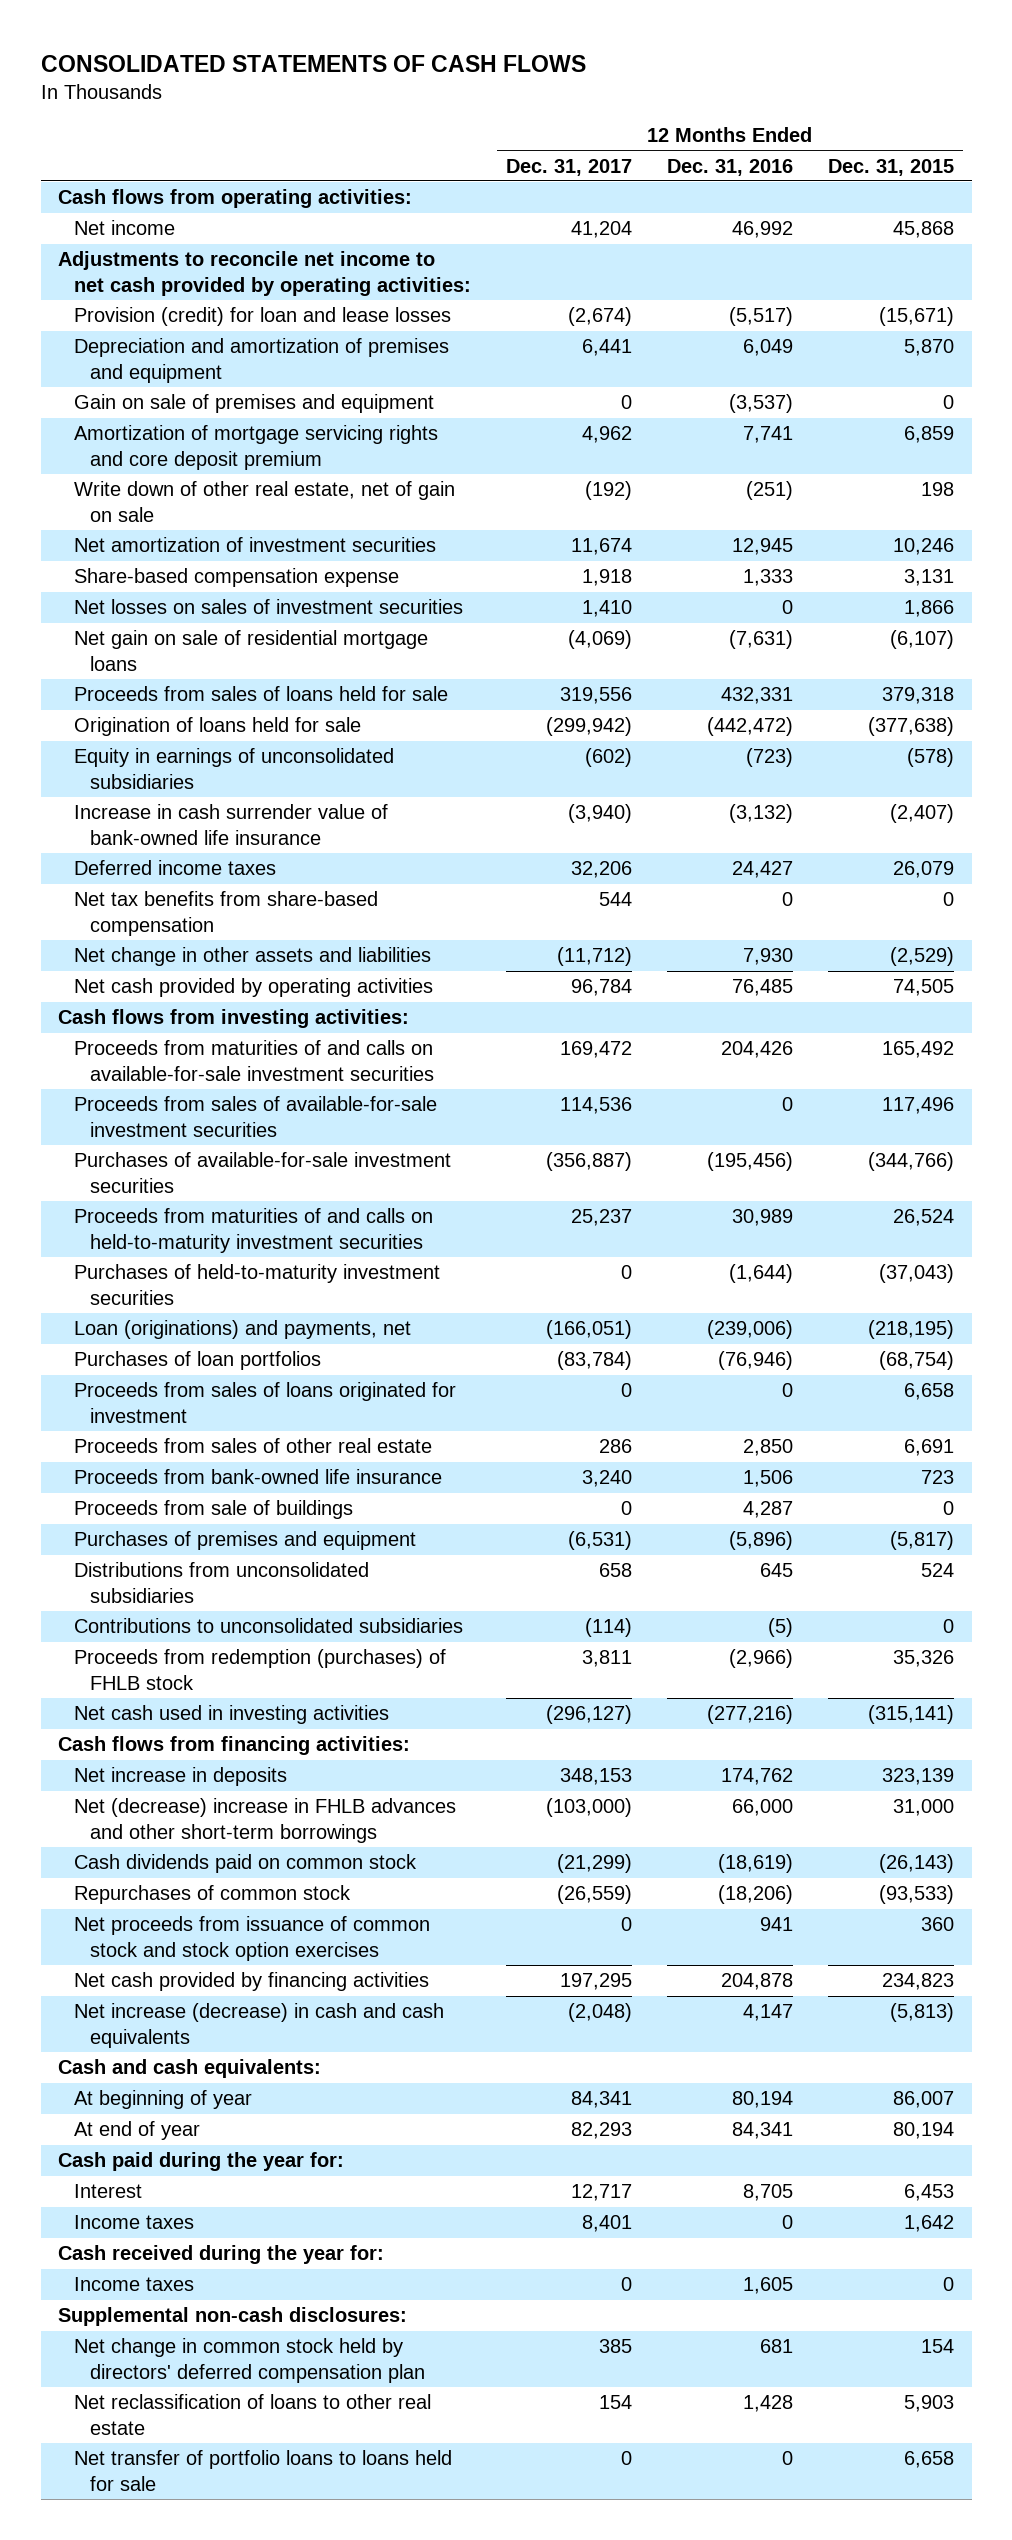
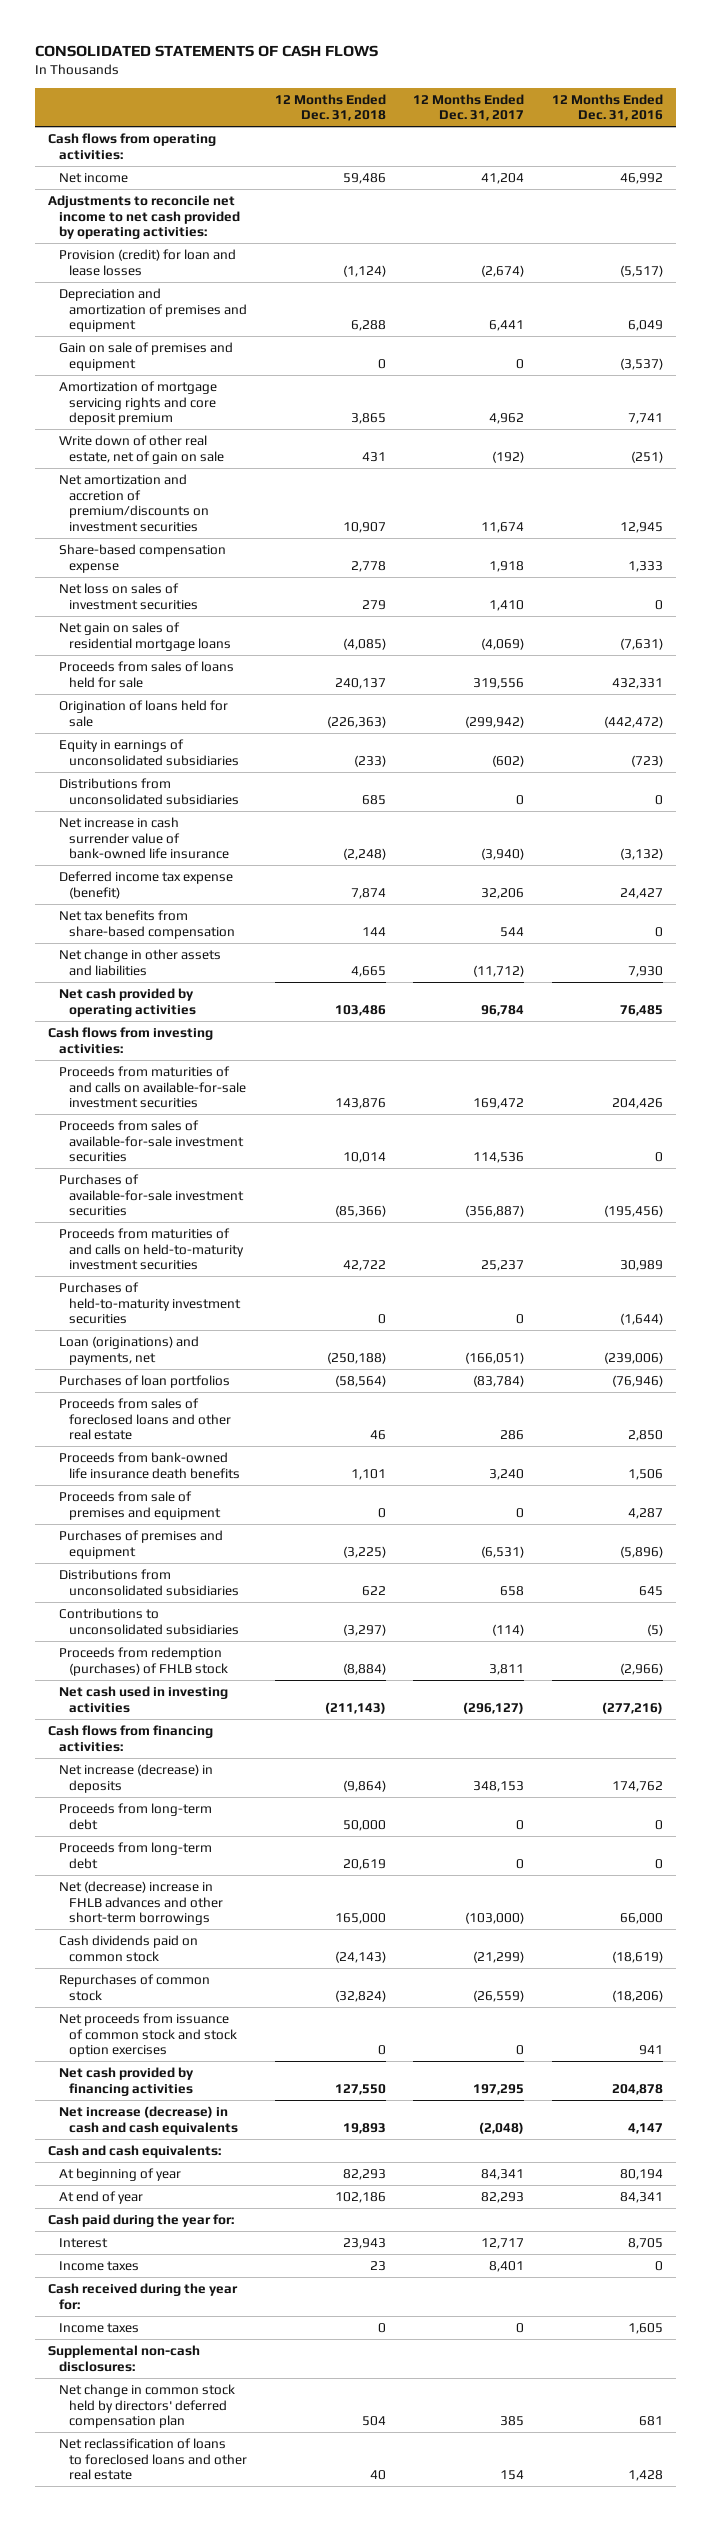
- | 12 Months Ended Dec. 31, 2017 | 12 Months Ended Dec. 31, 2016 | 12 Months Ended Dec. 31, 2015
+ | 12 Months Ended Dec. 31, 2018 | 12 Months Ended Dec. 31, 2017 | 12 Months Ended Dec. 31, 2016
- Net amortization of investment securities | 11,674 | 12,945 | 10,246
+ Net amortization and accretion of premium/discounts on investment securities | 10,907 | 11,674 | 12,945
- Net losses on sales of investment securities | 1,410 | 0 | 1,866
- Net gain on sale of residential mortgage loans | (4,069) | (7,631) | (6,107)
+ Net loss on sales of investment securities | 279 | 1,410 | 0
+ Net gain on sales of residential mortgage loans | (4,085) | (4,069) | (7,631)
- Increase in cash surrender value of bank-owned life insurance | (3,940) | (3,132) | (2,407)
- Deferred income taxes | 32,206 | 24,427 | 26,079
+ Distributions from unconsolidated subsidiaries | 685 | 0 | 0
+ Net increase in cash surrender value of bank-owned life insurance | (2,248) | (3,940) | (3,132)
+ Deferred income tax expense (benefit) | 7,874 | 32,206 | 24,427
- Proceeds from sales of loans originated for investment | 0 | 0 | 6,658
- Proceeds from sales of other real estate | 286 | 2,850 | 6,691
- Proceeds from bank-owned life insurance | 3,240 | 1,506 | 723
- Proceeds from sale of buildings | 0 | 4,287 | 0
+ Proceeds from sales of foreclosed loans and other real estate | 46 | 286 | 2,850
+ Proceeds from bank-owned life insurance death benefits | 1,101 | 3,240 | 1,506
+ Proceeds from sale of premises and equipment | 0 | 0 | 4,287
- Net increase in deposits | 348,153 | 174,762 | 323,139
+ Net increase (decrease) in deposits | (9,864) | 348,153 | 174,762
+ Proceeds from long-term debt | 50,000 | 0 | 0
+ Proceeds from long-term debt | 20,619 | 0 | 0
- Net reclassification of loans to other real estate | 154 | 1,428 | 5,903
- Net transfer of portfolio loans to loans held for sale | 0 | 0 | 6,658
+ Net reclassification of loans to foreclosed loans and other real estate | 40 | 154 | 1,428

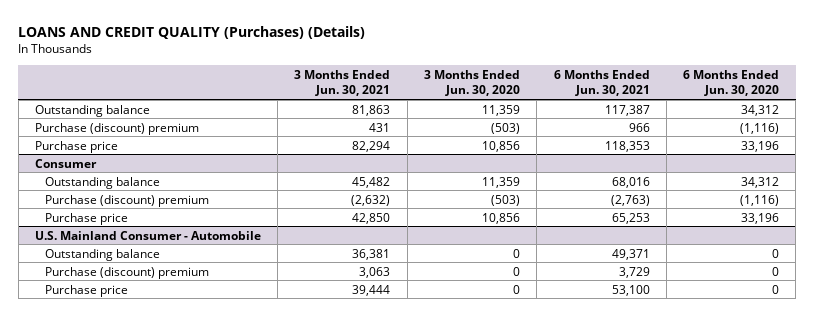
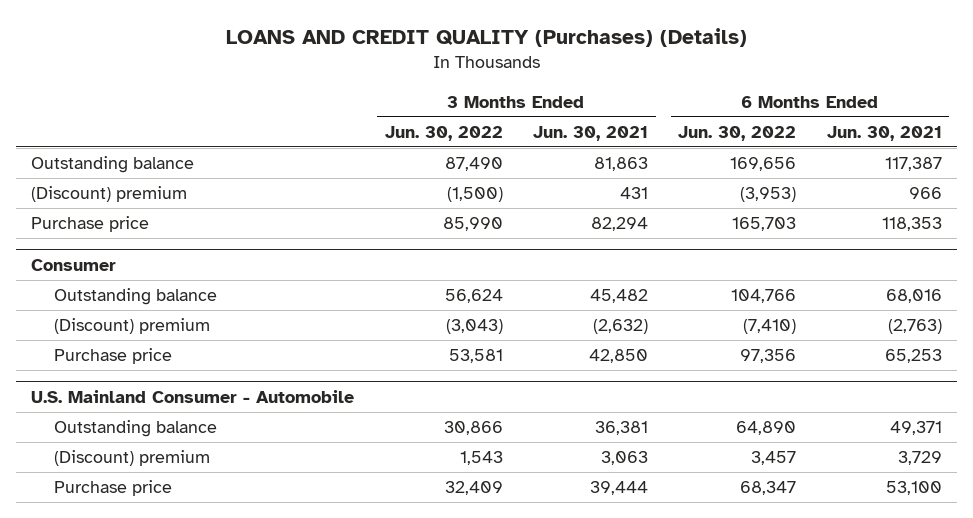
- | 3 Months Ended Jun. 30, 2021 | 3 Months Ended Jun. 30, 2020 | 6 Months Ended Jun. 30, 2021 | 6 Months Ended Jun. 30, 2020
+ | 3 Months Ended Jun. 30, 2022 | 3 Months Ended Jun. 30, 2021 | 6 Months Ended Jun. 30, 2022 | 6 Months Ended Jun. 30, 2021
- Purchase (discount) premium | 431 | (503) | 966 | (1,116)
+ (Discount) premium | (1,500) | 431 | (3,953) | 966
@ Consumer
- Purchase (discount) premium | (2,632) | (503) | (2,763) | (1,116)
+ (Discount) premium | (3,043) | (2,632) | (7,410) | (2,763)
@ U.S. Mainland Consumer - Automobile
- Purchase (discount) premium | 3,063 | 0 | 3,729 | 0
+ (Discount) premium | 1,543 | 3,063 | 3,457 | 3,729

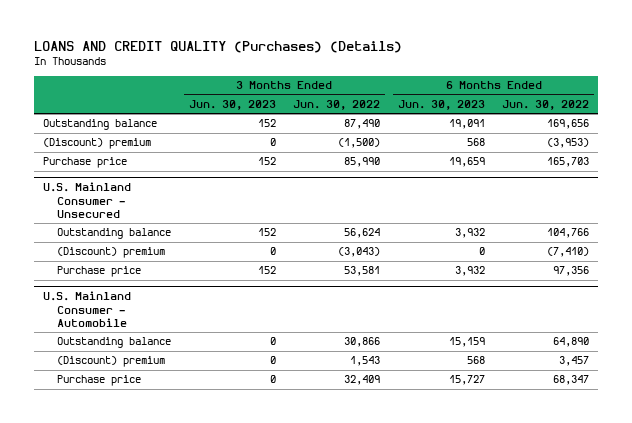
- | 3 Months Ended Jun. 30, 2022 | 3 Months Ended Jun. 30, 2021 | 6 Months Ended Jun. 30, 2022 | 6 Months Ended Jun. 30, 2021
+ | 3 Months Ended Jun. 30, 2023 | 3 Months Ended Jun. 30, 2022 | 6 Months Ended Jun. 30, 2023 | 6 Months Ended Jun. 30, 2022
- Consumer
+ U.S. Mainland Consumer - Unsecured

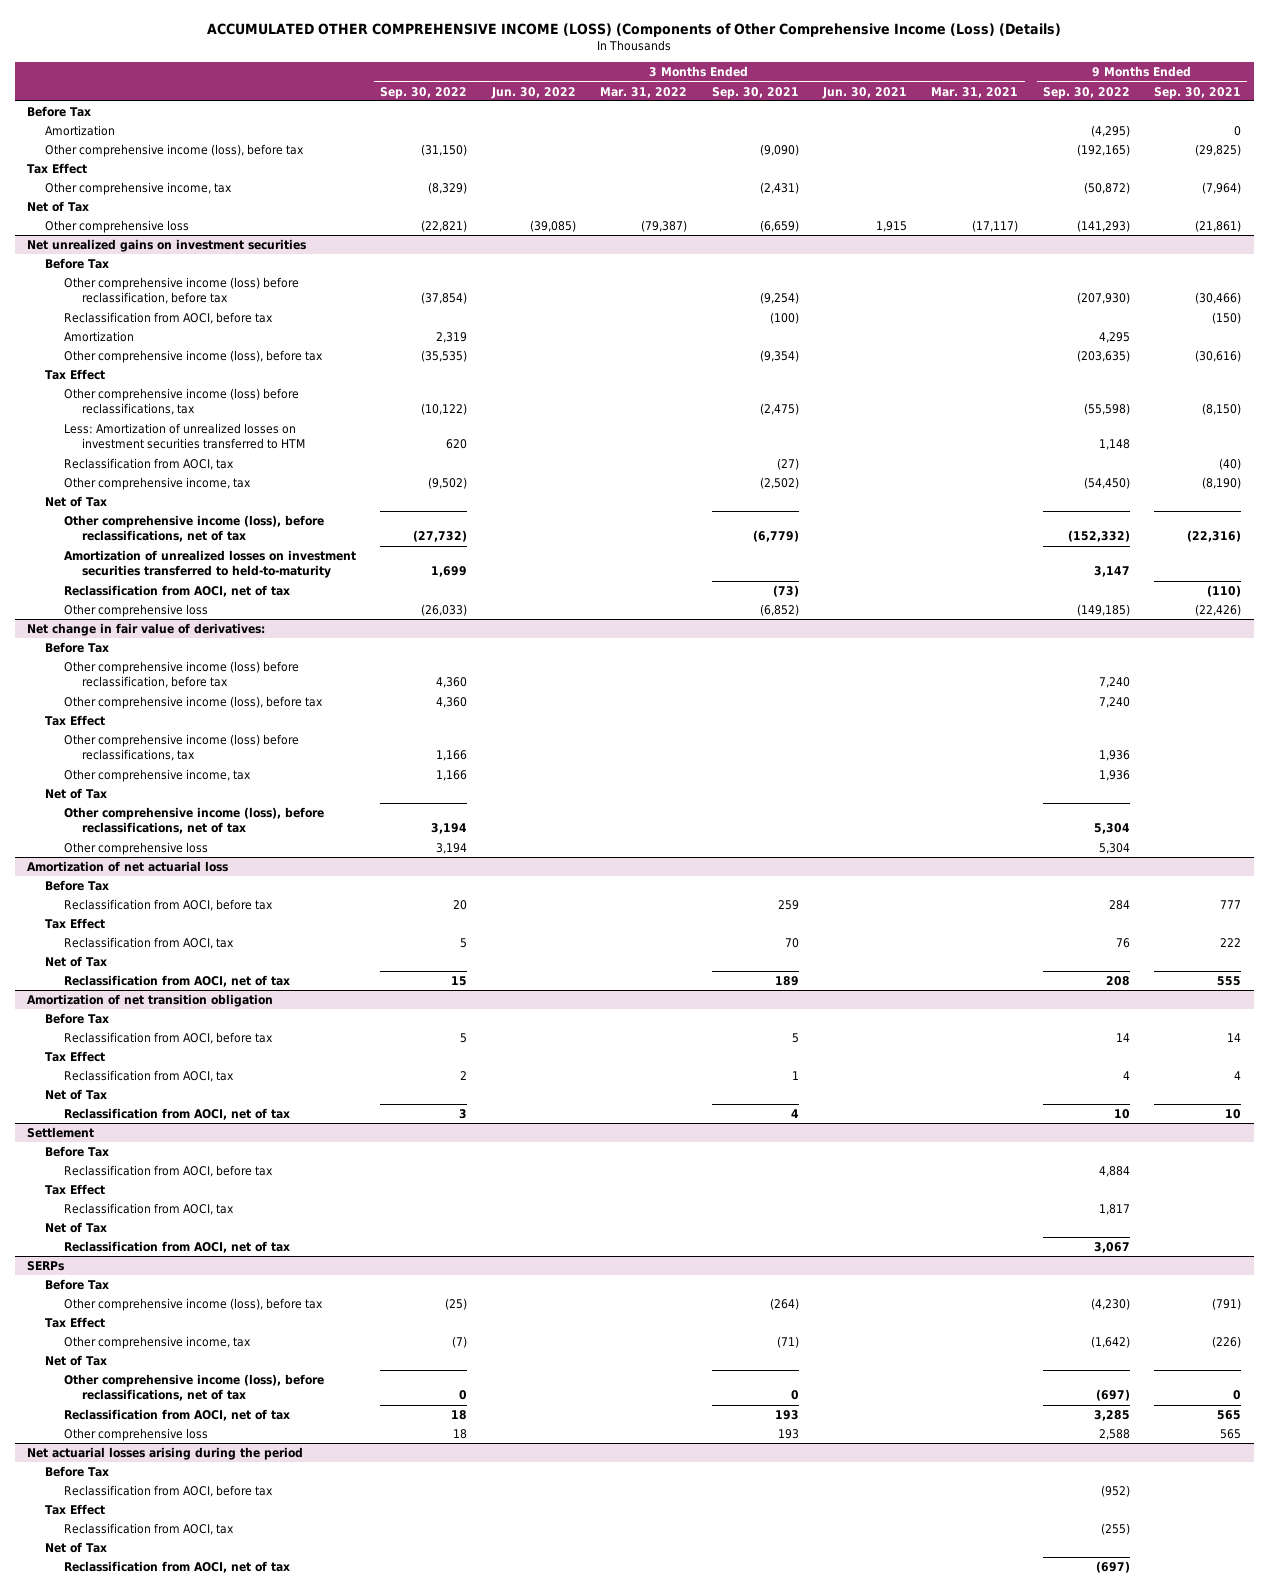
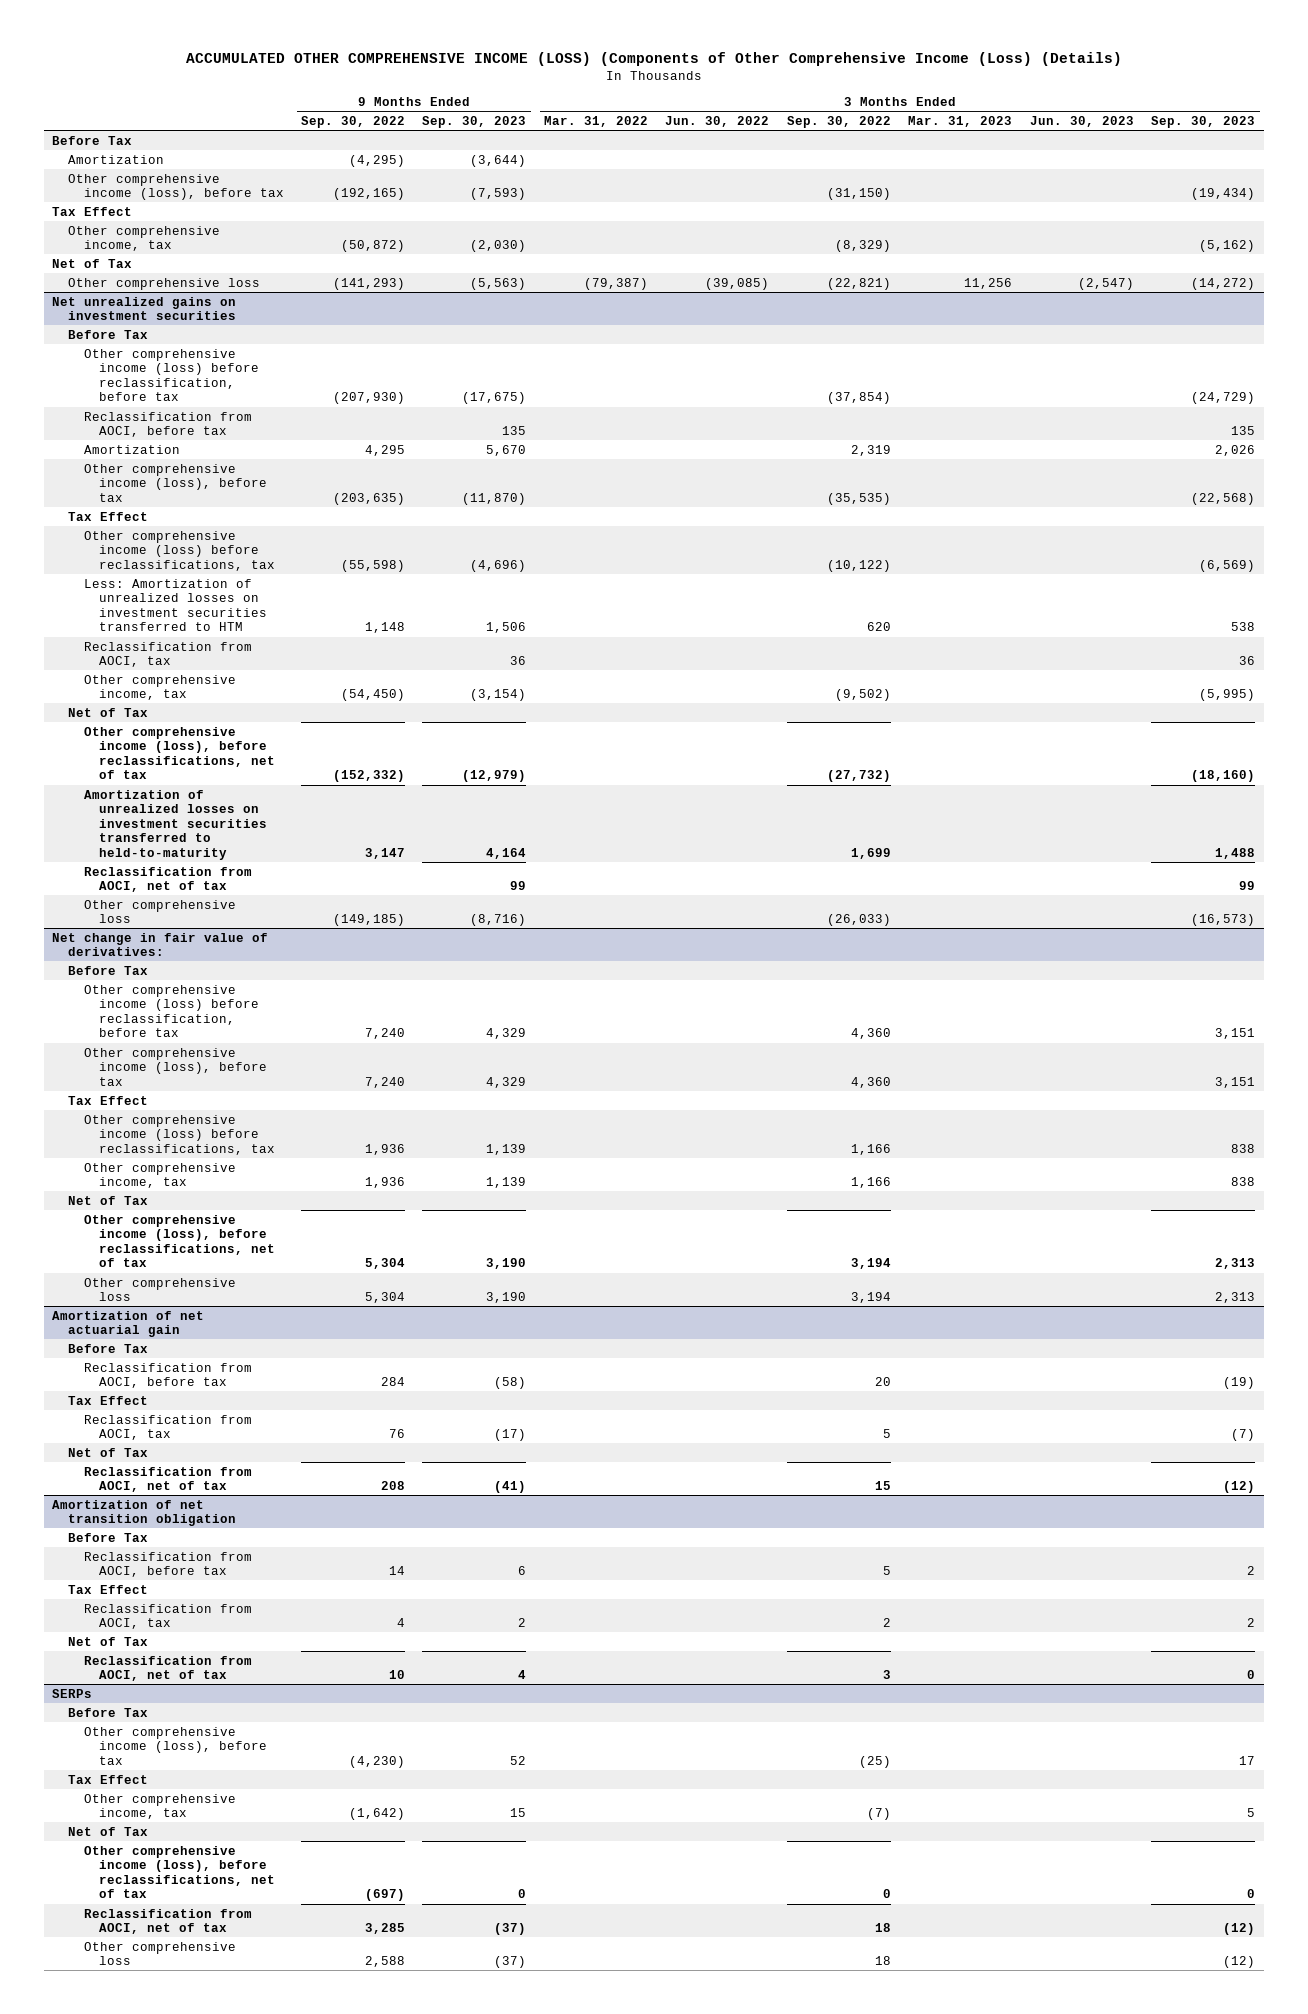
- | 3 Months Ended Sep. 30, 2022 | 3 Months Ended Jun. 30, 2022 | 3 Months Ended Mar. 31, 2022 | 3 Months Ended Sep. 30, 2021 | 3 Months Ended Jun. 30, 2021 | 3 Months Ended Mar. 31, 2021 | 9 Months Ended Sep. 30, 2022 | 9 Months Ended Sep. 30, 2021
+ | 9 Months Ended Sep. 30, 2022 | 9 Months Ended Sep. 30, 2023 | 3 Months Ended Mar. 31, 2022 | 3 Months Ended Jun. 30, 2022 | 3 Months Ended Sep. 30, 2022 | 3 Months Ended Mar. 31, 2023 | 3 Months Ended Jun. 30, 2023 | 3 Months Ended Sep. 30, 2023
- Amortization of net actuarial loss
+ Amortization of net actuarial gain
- Settlement
- Before Tax
- Reclassification from AOCI, before tax | | | | | | | 4,884 |
- Tax Effect
- Reclassification from AOCI, tax | | | | | | | 1,817 |
- Net of Tax
- Reclassification from AOCI, net of tax | | | | | | | 3,067 |
- Net actuarial losses arising during the period
- Before Tax
- Reclassification from AOCI, before tax | | | | | | | (952) |
- Tax Effect
- Reclassification from AOCI, tax | | | | | | | (255) |
- Net of Tax
- Reclassification from AOCI, net of tax | | | | | | | (697) |

